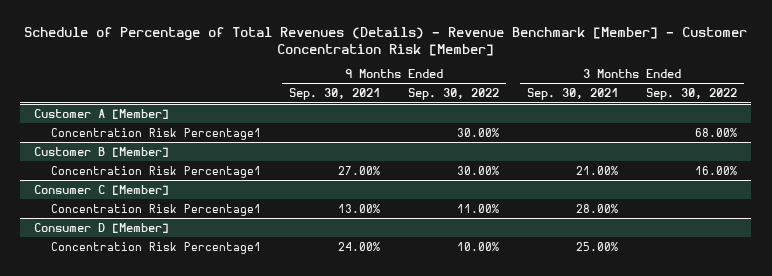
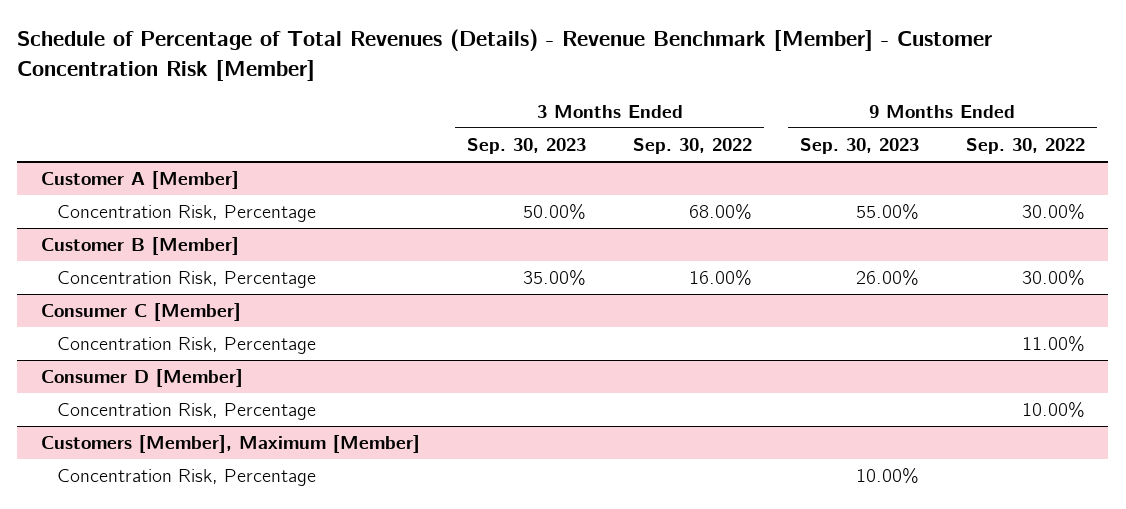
- | 9 Months Ended Sep. 30, 2021 | 9 Months Ended Sep. 30, 2022 | 3 Months Ended Sep. 30, 2021 | 3 Months Ended Sep. 30, 2022
+ | 3 Months Ended Sep. 30, 2023 | 3 Months Ended Sep. 30, 2022 | 9 Months Ended Sep. 30, 2023 | 9 Months Ended Sep. 30, 2022
@ Customer A [Member]
- Concentration Risk Percentage1 | | 30.00% | | 68.00%
+ Concentration Risk, Percentage | 50.00% | 68.00% | 55.00% | 30.00%
@ Customer B [Member]
- Concentration Risk Percentage1 | 27.00% | 30.00% | 21.00% | 16.00%
+ Concentration Risk, Percentage | 35.00% | 16.00% | 26.00% | 30.00%
@ Consumer C [Member]
- Concentration Risk Percentage1 | 13.00% | 11.00% | 28.00% |
+ Concentration Risk, Percentage | | | | 11.00%
@ Consumer D [Member]
- Concentration Risk Percentage1 | 24.00% | 10.00% | 25.00% |
+ Concentration Risk, Percentage | | | | 10.00%
+ Customers [Member], Maximum [Member]
+ Concentration Risk, Percentage | | | 10.00% |

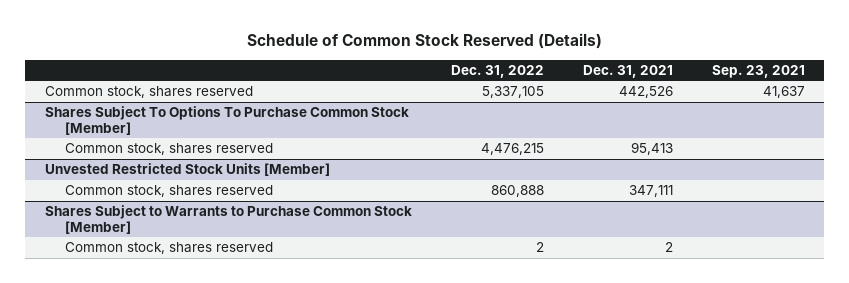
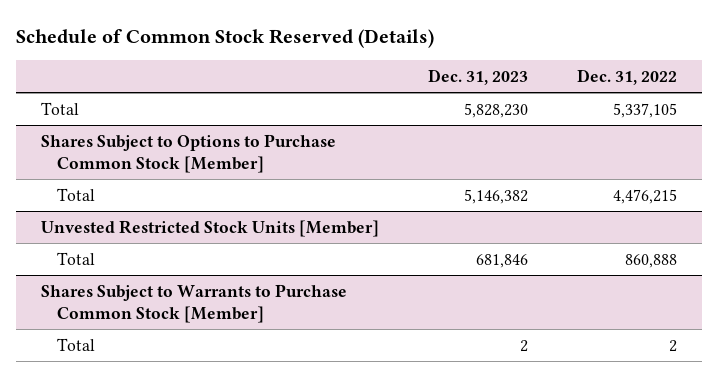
- | Dec. 31, 2022 | Dec. 31, 2021 | Sep. 23, 2021
+ | Dec. 31, 2023 | Dec. 31, 2022
- Common stock, shares reserved | 5,337,105 | 442,526 | 41,637
- Shares Subject To Options To Purchase Common Stock [Member]
- Common stock, shares reserved | 4,476,215 | 95,413 |
+ Total | 5,828,230 | 5,337,105
+ Shares Subject to Options to Purchase Common Stock [Member]
+ Total | 5,146,382 | 4,476,215
@ Unvested Restricted Stock Units [Member]
- Common stock, shares reserved | 860,888 | 347,111 |
+ Total | 681,846 | 860,888
@ Shares Subject to Warrants to Purchase Common Stock [Member]
- Common stock, shares reserved | 2 | 2 |
+ Total | 2 | 2

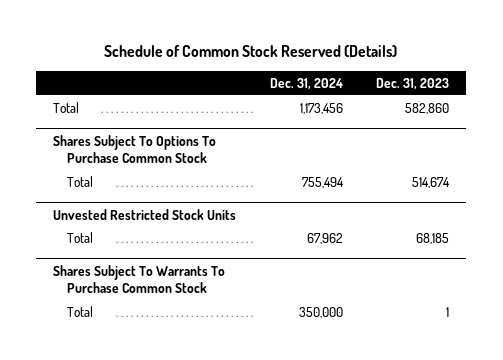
- | Dec. 31, 2023 | Dec. 31, 2022
+ | Dec. 31, 2024 | Dec. 31, 2023
- Total | 5,828,230 | 5,337,105
- Shares Subject to Options to Purchase Common Stock [Member]
- Total | 5,146,382 | 4,476,215
- Unvested Restricted Stock Units [Member]
- Total | 681,846 | 860,888
- Shares Subject to Warrants to Purchase Common Stock [Member]
- Total | 2 | 2
+ Total | 1,173,456 | 582,860
+ Shares Subject To Options To Purchase Common Stock
+ Total | 755,494 | 514,674
+ Unvested Restricted Stock Units
+ Total | 67,962 | 68,185
+ Shares Subject To Warrants To Purchase Common Stock
+ Total | 350,000 | 1

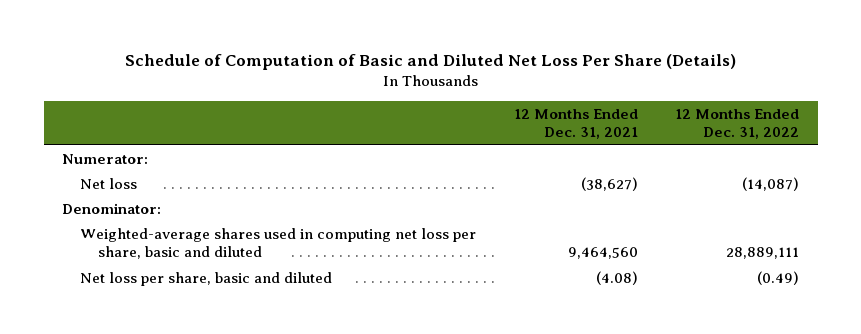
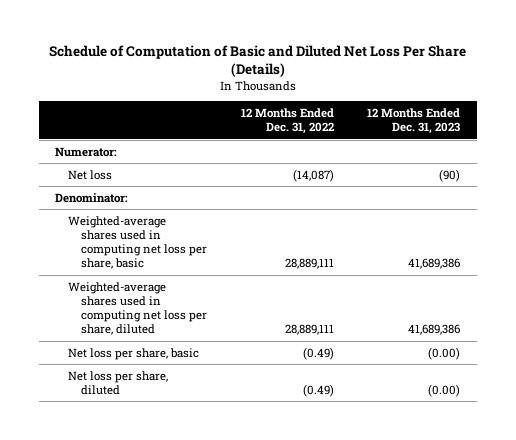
- | 12 Months Ended Dec. 31, 2021 | 12 Months Ended Dec. 31, 2022
+ | 12 Months Ended Dec. 31, 2022 | 12 Months Ended Dec. 31, 2023
- Weighted-average shares used in computing net loss per share, basic and diluted | 9,464,560 | 28,889,111
- Net loss per share, basic and diluted | (4.08) | (0.49)
+ Weighted-average shares used in computing net loss per share, basic | 28,889,111 | 41,689,386
+ Weighted-average shares used in computing net loss per share, diluted | 28,889,111 | 41,689,386
+ Net loss per share, basic | (0.49) | (0.00)
+ Net loss per share, diluted | (0.49) | (0.00)

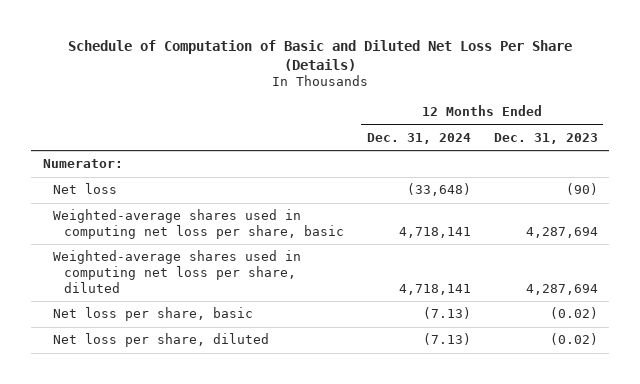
- | 12 Months Ended Dec. 31, 2022 | 12 Months Ended Dec. 31, 2023
+ | 12 Months Ended Dec. 31, 2024 | 12 Months Ended Dec. 31, 2023
- Denominator:
- Weighted-average shares used in computing net loss per share, basic | 28,889,111 | 41,689,386
- Weighted-average shares used in computing net loss per share, diluted | 28,889,111 | 41,689,386
- Net loss per share, basic | (0.49) | (0.00)
- Net loss per share, diluted | (0.49) | (0.00)
+ Weighted-average shares used in computing net loss per share, basic | 4,718,141 | 4,287,694
+ Weighted-average shares used in computing net loss per share, diluted | 4,718,141 | 4,287,694
+ Net loss per share, basic | (7.13) | (0.02)
+ Net loss per share, diluted | (7.13) | (0.02)

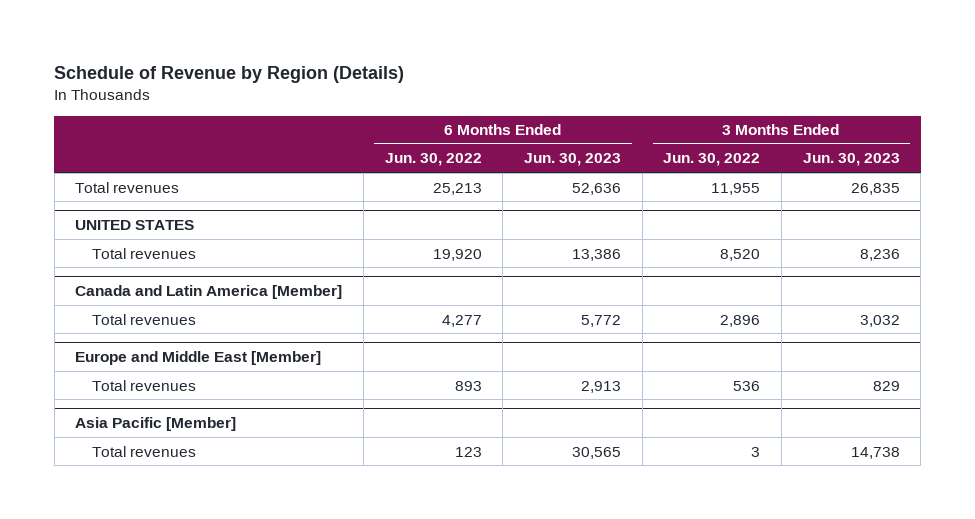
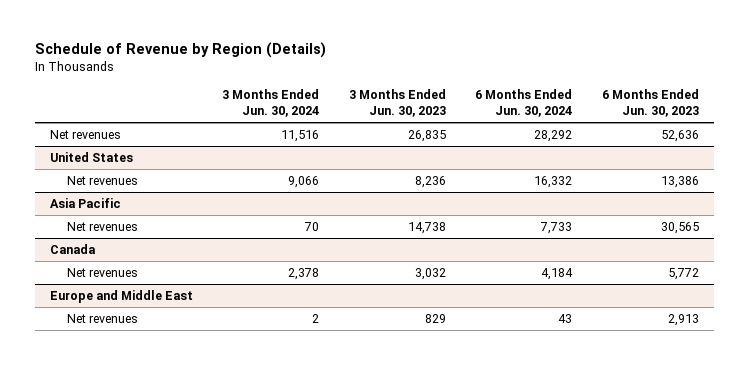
- | 6 Months Ended Jun. 30, 2022 | 6 Months Ended Jun. 30, 2023 | 3 Months Ended Jun. 30, 2022 | 3 Months Ended Jun. 30, 2023
+ | 3 Months Ended Jun. 30, 2024 | 3 Months Ended Jun. 30, 2023 | 6 Months Ended Jun. 30, 2024 | 6 Months Ended Jun. 30, 2023
- Total revenues | 25,213 | 52,636 | 11,955 | 26,835
- UNITED STATES
- Total revenues | 19,920 | 13,386 | 8,520 | 8,236
- Canada and Latin America [Member]
- Total revenues | 4,277 | 5,772 | 2,896 | 3,032
- Europe and Middle East [Member]
- Total revenues | 893 | 2,913 | 536 | 829
- Asia Pacific [Member]
- Total revenues | 123 | 30,565 | 3 | 14,738
+ Net revenues | 11,516 | 26,835 | 28,292 | 52,636
+ United States
+ Net revenues | 9,066 | 8,236 | 16,332 | 13,386
+ Asia Pacific
+ Net revenues | 70 | 14,738 | 7,733 | 30,565
+ Canada
+ Net revenues | 2,378 | 3,032 | 4,184 | 5,772
+ Europe and Middle East
+ Net revenues | 2 | 829 | 43 | 2,913

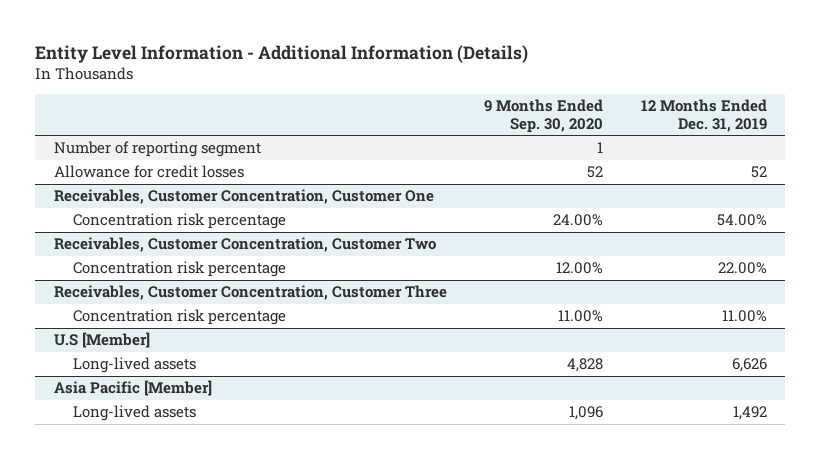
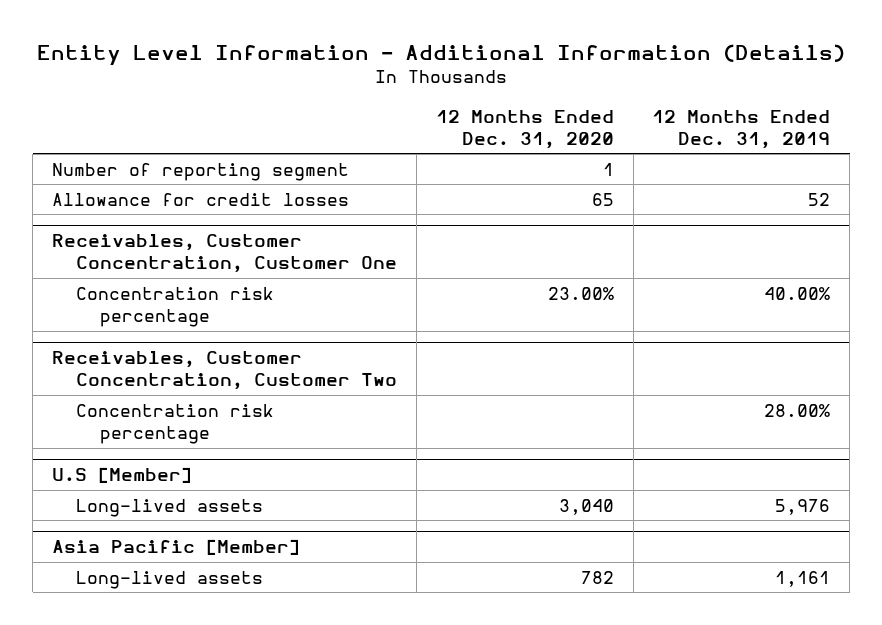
- | 9 Months Ended Sep. 30, 2020 | 12 Months Ended Dec. 31, 2019
+ | 12 Months Ended Dec. 31, 2020 | 12 Months Ended Dec. 31, 2019
@ Receivables, Customer Concentration, Customer One
- Concentration risk percentage | 24.00% | 54.00%
+ Concentration risk percentage | 23.00% | 40.00%
@ Receivables, Customer Concentration, Customer Two
- Concentration risk percentage | 12.00% | 22.00%
- Receivables, Customer Concentration, Customer Three
- Concentration risk percentage | 11.00% | 11.00%
@ Receivables, Customer Concentration, Customer Two
+ Concentration risk percentage | | 28.00%
@ U.S [Member]
- Long-lived assets | 4,828 | 6,626
+ Long-lived assets | 3,040 | 5,976
@ Asia Pacific [Member]
- Long-lived assets | 1,096 | 1,492
+ Long-lived assets | 782 | 1,161

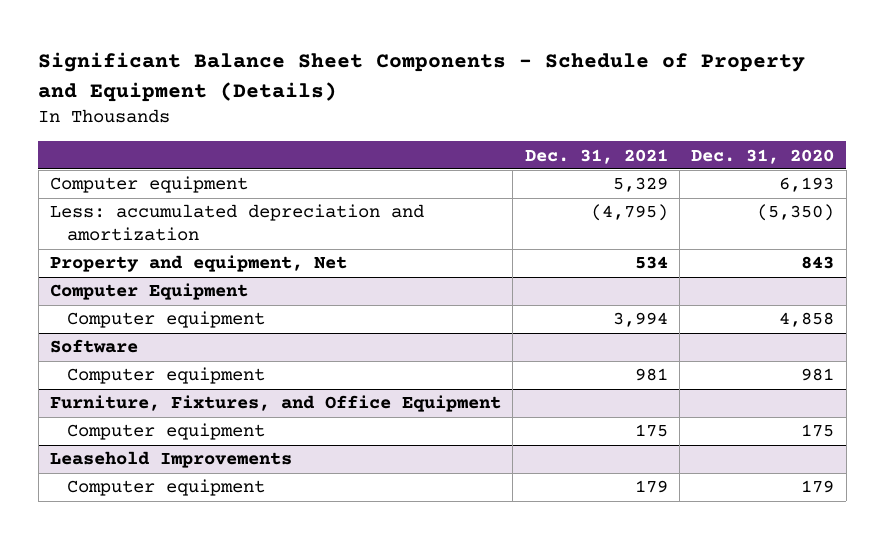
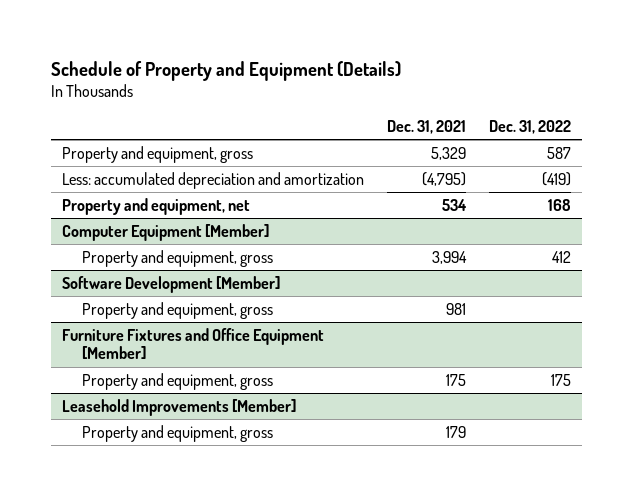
- Significant Balance Sheet Components - Schedule of Property and Equipment (Details)
+ Schedule of Property and Equipment (Details)
- | Dec. 31, 2021 | Dec. 31, 2020
+ | Dec. 31, 2021 | Dec. 31, 2022
- Computer equipment | 5,329 | 6,193
+ Property and equipment, gross | 5,329 | 587
- Property and equipment, Net | 534 | 843
- Computer Equipment
- Computer equipment | 3,994 | 4,858
- Software
- Computer equipment | 981 | 981
- Furniture, Fixtures, and Office Equipment
- Computer equipment | 175 | 175
- Leasehold Improvements
- Computer equipment | 179 | 179
+ Property and equipment, net | 534 | 168
+ Computer Equipment [Member]
+ Property and equipment, gross | 3,994 | 412
+ Software Development [Member]
+ Property and equipment, gross | 981 |
+ Furniture Fixtures and Office Equipment [Member]
+ Property and equipment, gross | 175 | 175
+ Leasehold Improvements [Member]
+ Property and equipment, gross | 179 |

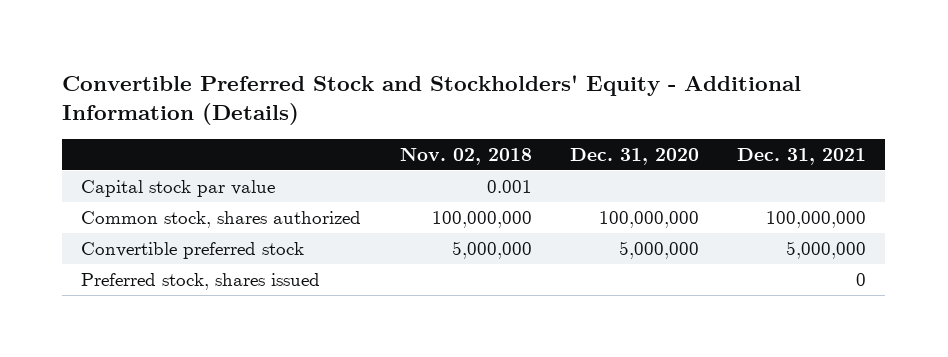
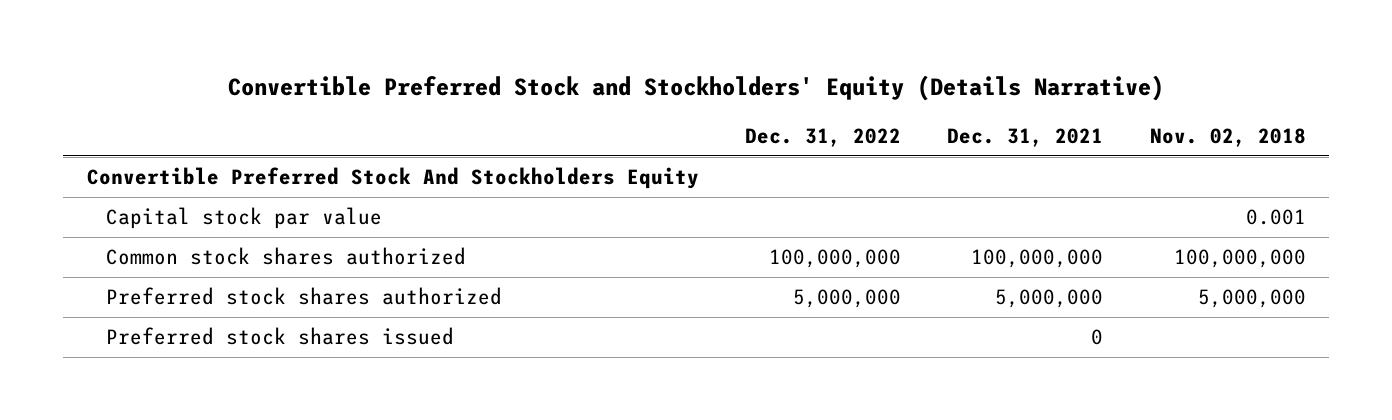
- Convertible Preferred Stock and Stockholders' Equity - Additional Information (Details)
+ Convertible Preferred Stock and Stockholders' Equity (Details Narrative)
- | Nov. 02, 2018 | Dec. 31, 2020 | Dec. 31, 2021
+ | Dec. 31, 2022 | Dec. 31, 2021 | Nov. 02, 2018
+ Convertible Preferred Stock And Stockholders Equity
- Common stock, shares authorized | 100,000,000 | 100,000,000 | 100,000,000
- Convertible preferred stock | 5,000,000 | 5,000,000 | 5,000,000
- Preferred stock, shares issued | | | 0
+ Common stock shares authorized | 100,000,000 | 100,000,000 | 100,000,000
+ Preferred stock shares authorized | 5,000,000 | 5,000,000 | 5,000,000
+ Preferred stock shares issued | | 0 |

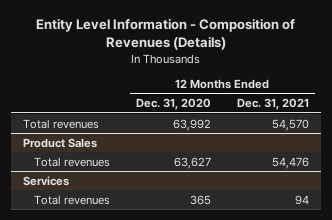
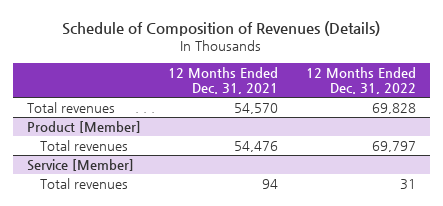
- Entity Level Information - Composition of Revenues (Details)
+ Schedule of Composition of Revenues (Details)
- | 12 Months Ended Dec. 31, 2020 | 12 Months Ended Dec. 31, 2021
+ | 12 Months Ended Dec. 31, 2021 | 12 Months Ended Dec. 31, 2022
- Product Sales
+ Product [Member]
- Services
+ Service [Member]

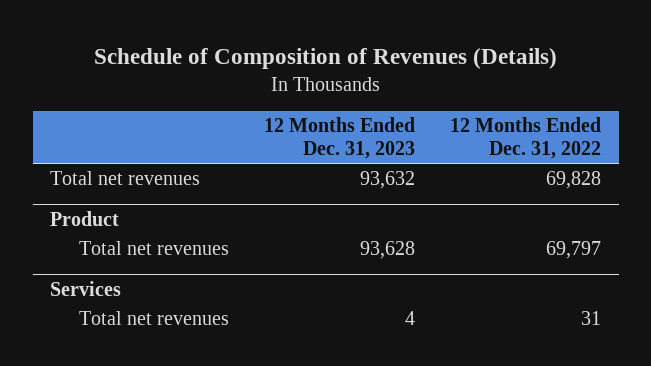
- | 12 Months Ended Dec. 31, 2021 | 12 Months Ended Dec. 31, 2022
+ | 12 Months Ended Dec. 31, 2023 | 12 Months Ended Dec. 31, 2022
- Total revenues | 54,570 | 69,828
- Product [Member]
- Total revenues | 54,476 | 69,797
- Service [Member]
- Total revenues | 94 | 31
+ Total net revenues | 93,632 | 69,828
+ Product
+ Total net revenues | 93,628 | 69,797
+ Services
+ Total net revenues | 4 | 31

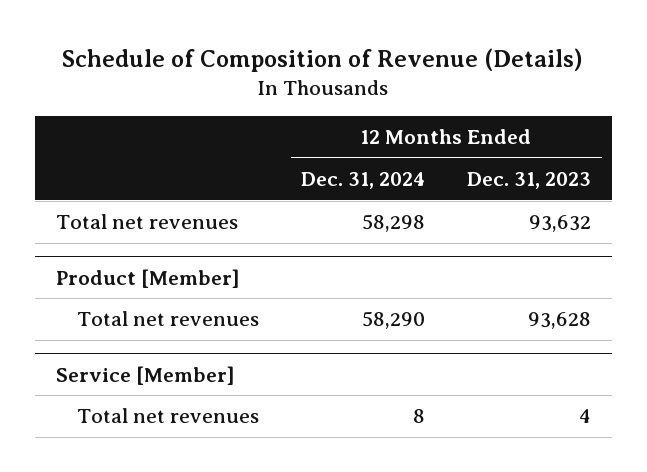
- Schedule of Composition of Revenues (Details)
+ Schedule of Composition of Revenue (Details)
- | 12 Months Ended Dec. 31, 2023 | 12 Months Ended Dec. 31, 2022
+ | 12 Months Ended Dec. 31, 2024 | 12 Months Ended Dec. 31, 2023
- Product
+ Product [Member]
- Services
+ Service [Member]

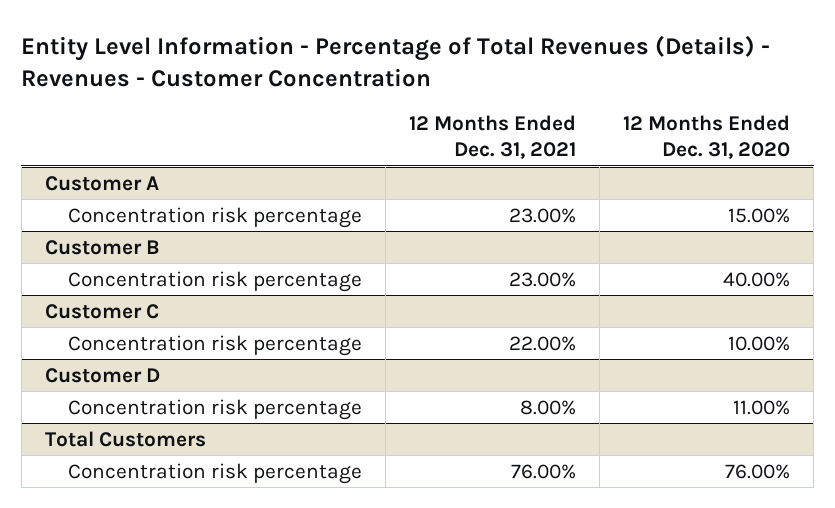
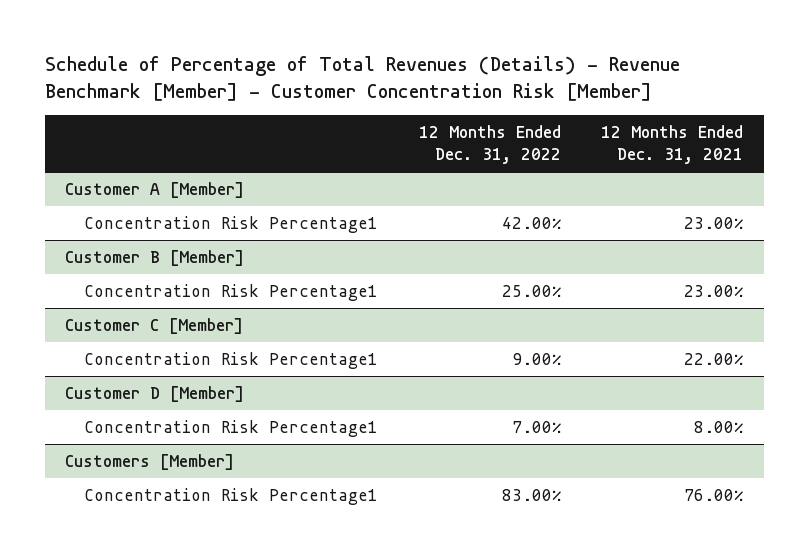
- Entity Level Information - Percentage of Total Revenues (Details) - Revenues - Customer Concentration
+ Schedule of Percentage of Total Revenues (Details) - Revenue Benchmark [Member] - Customer Concentration Risk [Member]
- | 12 Months Ended Dec. 31, 2021 | 12 Months Ended Dec. 31, 2020
+ | 12 Months Ended Dec. 31, 2022 | 12 Months Ended Dec. 31, 2021
- Customer A
- Concentration risk percentage | 23.00% | 15.00%
- Customer B
- Concentration risk percentage | 23.00% | 40.00%
- Customer C
- Concentration risk percentage | 22.00% | 10.00%
- Customer D
- Concentration risk percentage | 8.00% | 11.00%
- Total Customers
- Concentration risk percentage | 76.00% | 76.00%
+ Customer A [Member]
+ Concentration Risk Percentage1 | 42.00% | 23.00%
+ Customer B [Member]
+ Concentration Risk Percentage1 | 25.00% | 23.00%
+ Customer C [Member]
+ Concentration Risk Percentage1 | 9.00% | 22.00%
+ Customer D [Member]
+ Concentration Risk Percentage1 | 7.00% | 8.00%
+ Customers [Member]
+ Concentration Risk Percentage1 | 83.00% | 76.00%

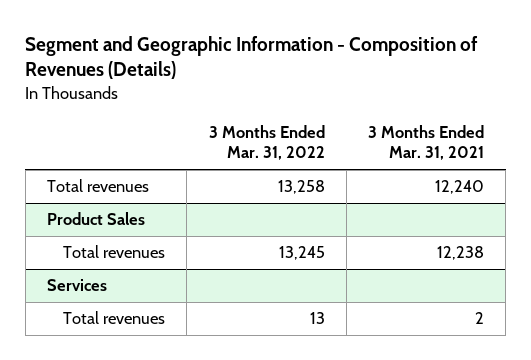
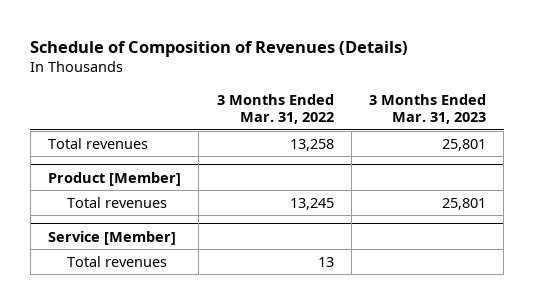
- Segment and Geographic Information - Composition of Revenues (Details)
+ Schedule of Composition of Revenues (Details)
- | 3 Months Ended Mar. 31, 2022 | 3 Months Ended Mar. 31, 2021
+ | 3 Months Ended Mar. 31, 2022 | 3 Months Ended Mar. 31, 2023
- Product Sales
+ Product [Member]
- Services
+ Service [Member]

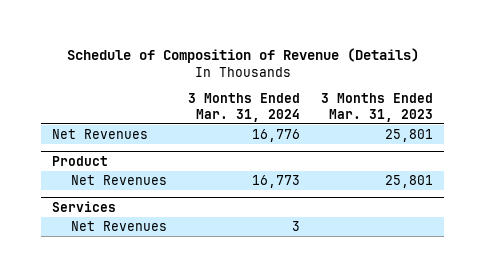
- Schedule of Composition of Revenues (Details)
+ Schedule of Composition of Revenue (Details)
- | 3 Months Ended Mar. 31, 2022 | 3 Months Ended Mar. 31, 2023
+ | 3 Months Ended Mar. 31, 2024 | 3 Months Ended Mar. 31, 2023
- Total revenues | 13,258 | 25,801
- Product [Member]
- Total revenues | 13,245 | 25,801
- Service [Member]
- Total revenues | 13 |
+ Net Revenues | 16,776 | 25,801
+ Product
+ Net Revenues | 16,773 | 25,801
+ Services
+ Net Revenues | 3 |

